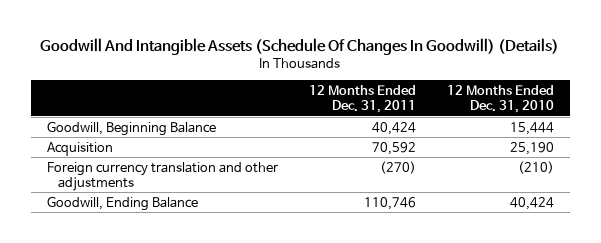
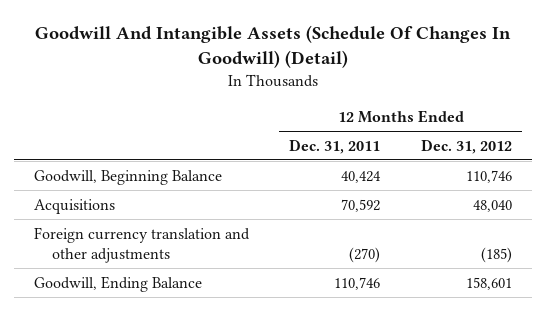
- Goodwill And Intangible Assets (Schedule Of Changes In Goodwill) (Details)
+ Goodwill And Intangible Assets (Schedule Of Changes In Goodwill) (Detail)
- | 12 Months Ended Dec. 31, 2011 | 12 Months Ended Dec. 31, 2010
+ | 12 Months Ended Dec. 31, 2011 | 12 Months Ended Dec. 31, 2012
- Acquisition | 70,592 | 25,190
+ Acquisitions | 70,592 | 48,040

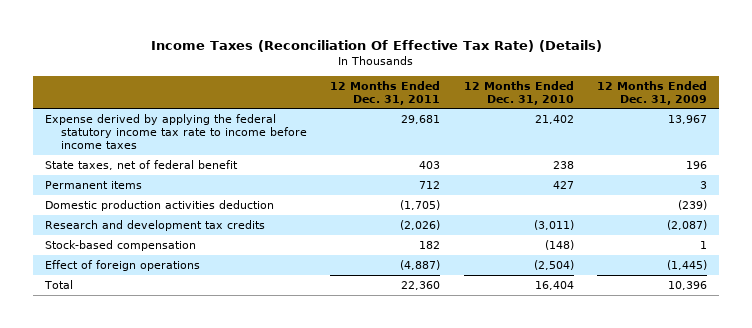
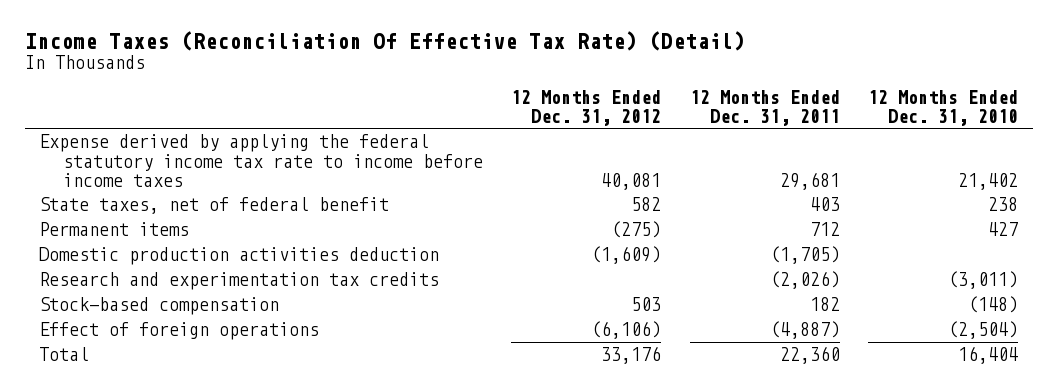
- Income Taxes (Reconciliation Of Effective Tax Rate) (Details)
+ Income Taxes (Reconciliation Of Effective Tax Rate) (Detail)
- | 12 Months Ended Dec. 31, 2011 | 12 Months Ended Dec. 31, 2010 | 12 Months Ended Dec. 31, 2009
+ | 12 Months Ended Dec. 31, 2012 | 12 Months Ended Dec. 31, 2011 | 12 Months Ended Dec. 31, 2010
- Research and development tax credits | (2,026) | (3,011) | (2,087)
+ Research and experimentation tax credits | | (2,026) | (3,011)

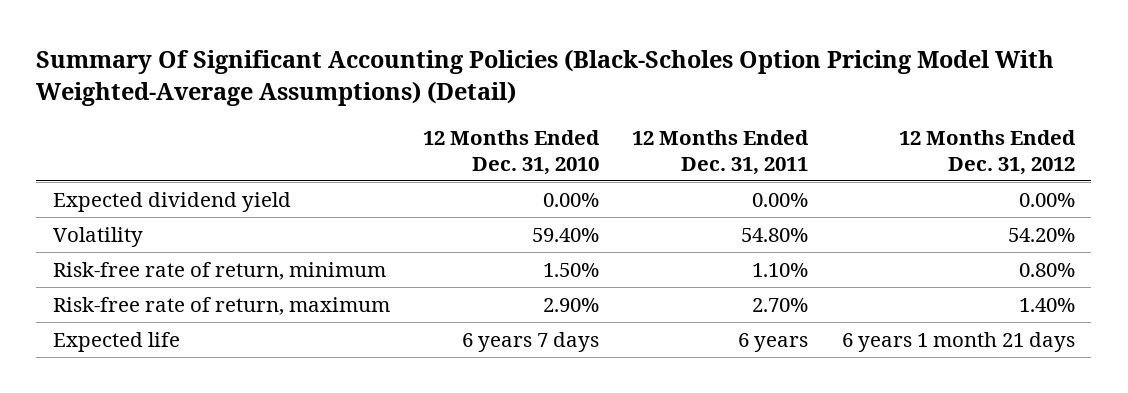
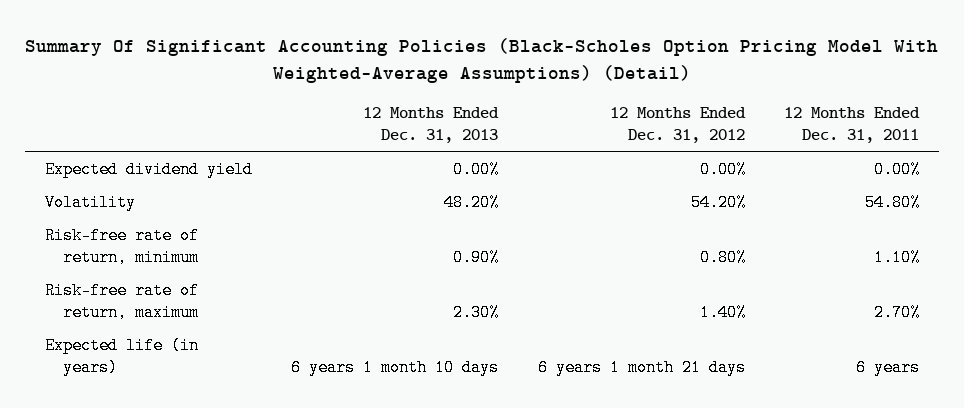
- | 12 Months Ended Dec. 31, 2010 | 12 Months Ended Dec. 31, 2011 | 12 Months Ended Dec. 31, 2012
+ | 12 Months Ended Dec. 31, 2013 | 12 Months Ended Dec. 31, 2012 | 12 Months Ended Dec. 31, 2011
- Expected life | 6 years 7 days | 6 years | 6 years 1 month 21 days
+ Expected life (in years) | 6 years 1 month 10 days | 6 years 1 month 21 days | 6 years

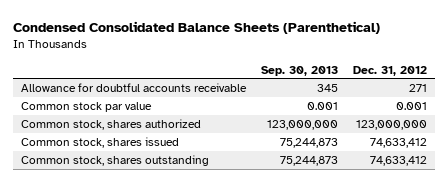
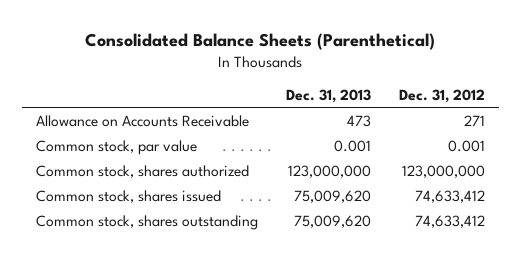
- Condensed Consolidated Balance Sheets (Parenthetical)
+ Consolidated Balance Sheets (Parenthetical)
- | Sep. 30, 2013 | Dec. 31, 2012
+ | Dec. 31, 2013 | Dec. 31, 2012
- Allowance for doubtful accounts receivable | 345 | 271
- Common stock par value | 0.001 | 0.001
+ Allowance on Accounts Receivable | 473 | 271
+ Common stock, par value | 0.001 | 0.001

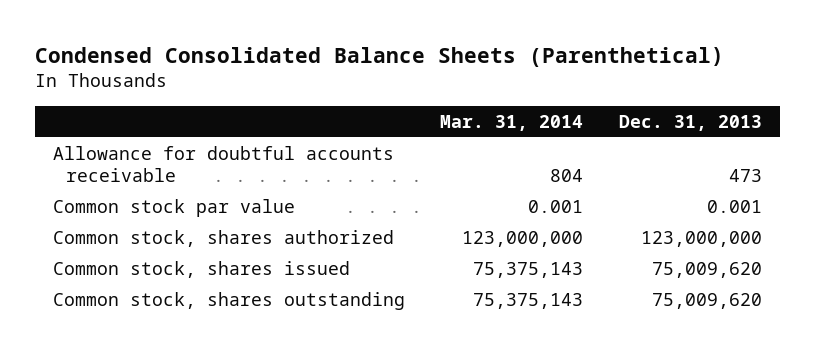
- Consolidated Balance Sheets (Parenthetical)
+ Condensed Consolidated Balance Sheets (Parenthetical)
- | Dec. 31, 2013 | Dec. 31, 2012
+ | Mar. 31, 2014 | Dec. 31, 2013
- Allowance on Accounts Receivable | 473 | 271
- Common stock, par value | 0.001 | 0.001
+ Allowance for doubtful accounts receivable | 804 | 473
+ Common stock par value | 0.001 | 0.001

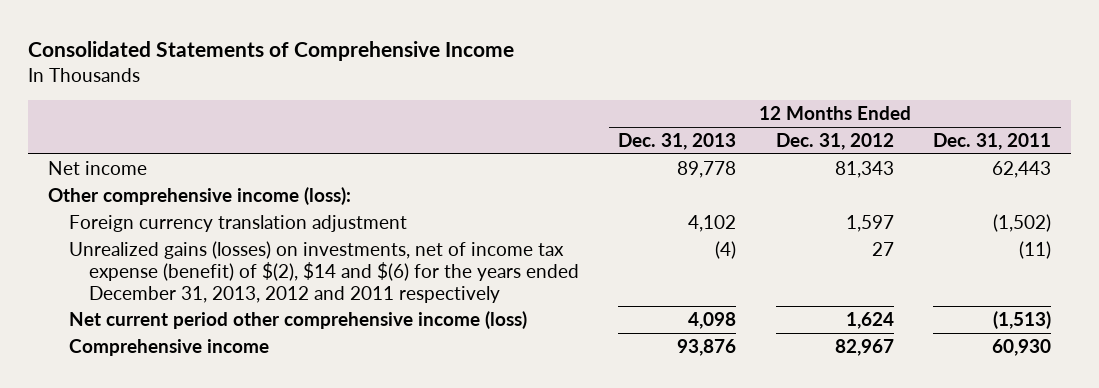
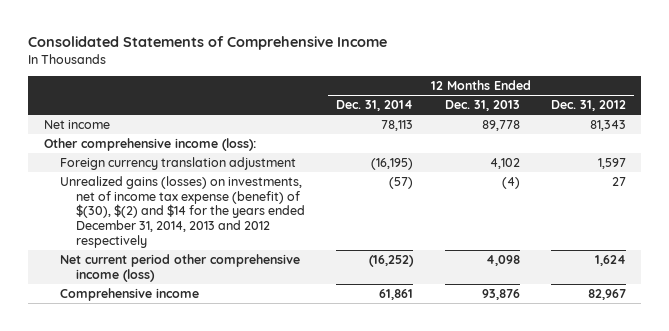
- | 12 Months Ended Dec. 31, 2013 | 12 Months Ended Dec. 31, 2012 | 12 Months Ended Dec. 31, 2011
+ | 12 Months Ended Dec. 31, 2014 | 12 Months Ended Dec. 31, 2013 | 12 Months Ended Dec. 31, 2012
- Unrealized gains (losses) on investments, net of income tax expense (benefit) of $(2), $14 and $(6) for the years ended December 31, 2013, 2012 and 2011 respectively | (4) | 27 | (11)
+ Unrealized gains (losses) on investments, net of income tax expense (benefit) of $(30), $(2) and $14 for the years ended December 31, 2014, 2013 and 2012 respectively | (57) | (4) | 27

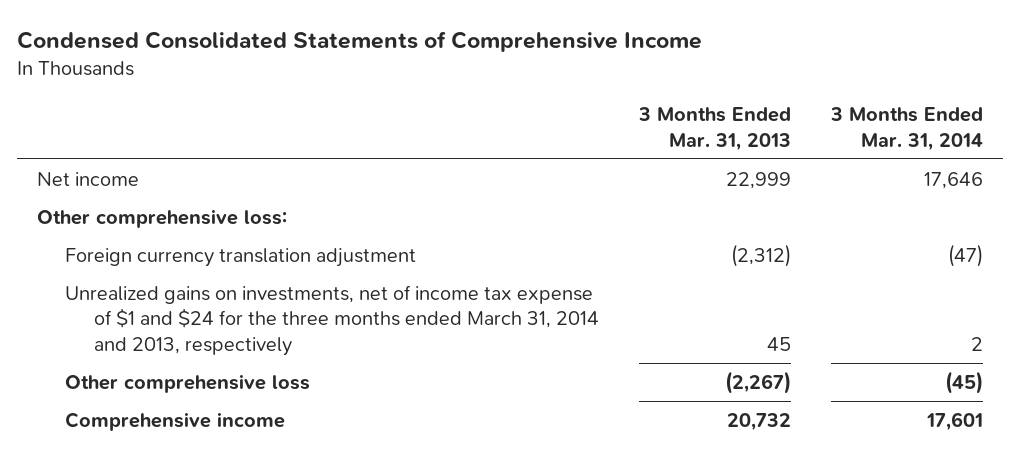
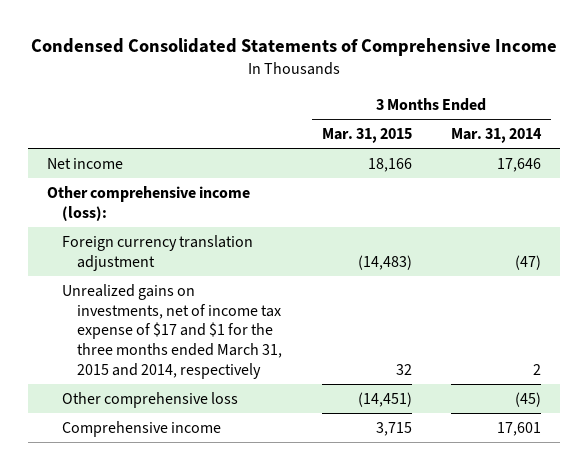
- | 3 Months Ended Mar. 31, 2013 | 3 Months Ended Mar. 31, 2014
+ | 3 Months Ended Mar. 31, 2015 | 3 Months Ended Mar. 31, 2014
- Other comprehensive loss:
+ Other comprehensive income (loss):
- Unrealized gains on investments, net of income tax expense of $1 and $24 for the three months ended March 31, 2014 and 2013, respectively | 45 | 2
+ Unrealized gains on investments, net of income tax expense of $17 and $1 for the three months ended March 31, 2015 and 2014, respectively | 32 | 2

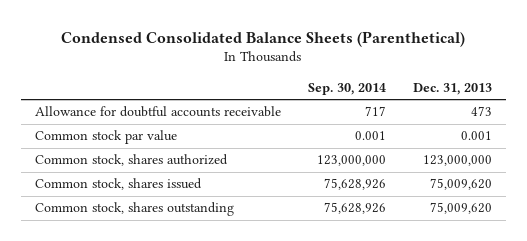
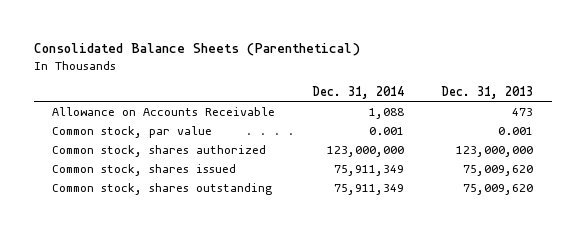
- Condensed Consolidated Balance Sheets (Parenthetical)
+ Consolidated Balance Sheets (Parenthetical)
- | Sep. 30, 2014 | Dec. 31, 2013
+ | Dec. 31, 2014 | Dec. 31, 2013
- Allowance for doubtful accounts receivable | 717 | 473
- Common stock par value | 0.001 | 0.001
+ Allowance on Accounts Receivable | 1,088 | 473
+ Common stock, par value | 0.001 | 0.001

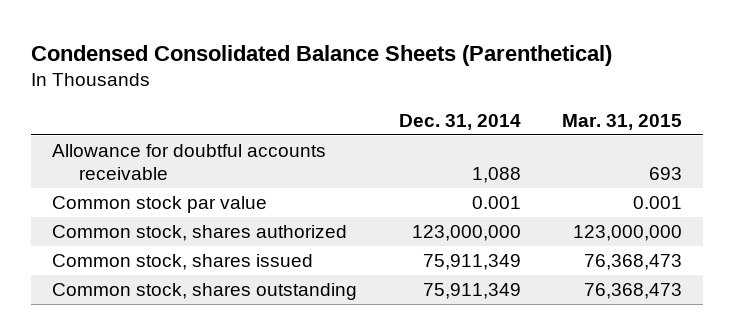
- Consolidated Balance Sheets (Parenthetical)
+ Condensed Consolidated Balance Sheets (Parenthetical)
- | Dec. 31, 2014 | Dec. 31, 2013
+ | Dec. 31, 2014 | Mar. 31, 2015
- Allowance on Accounts Receivable | 1,088 | 473
- Common stock, par value | 0.001 | 0.001
+ Allowance for doubtful accounts receivable | 1,088 | 693
+ Common stock par value | 0.001 | 0.001

